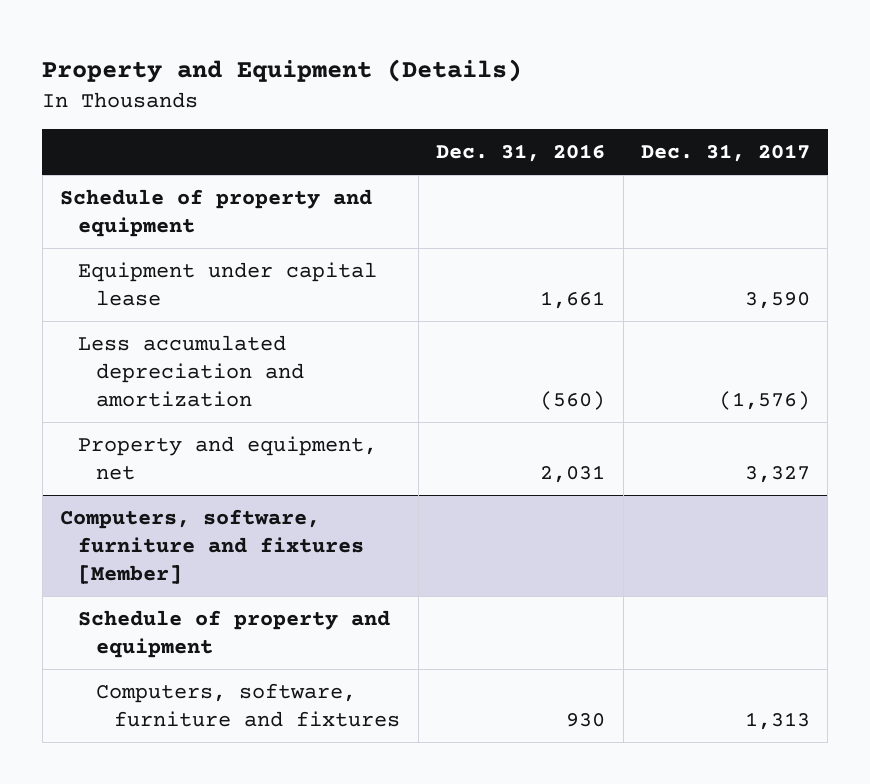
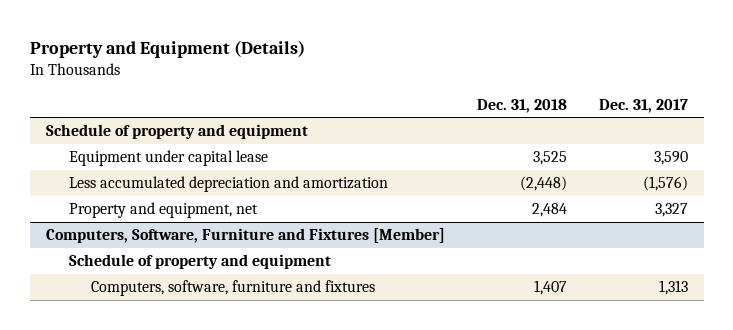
- | Dec. 31, 2016 | Dec. 31, 2017
+ | Dec. 31, 2018 | Dec. 31, 2017
- Computers, software, furniture and fixtures [Member]
+ Computers, Software, Furniture and Fixtures [Member]

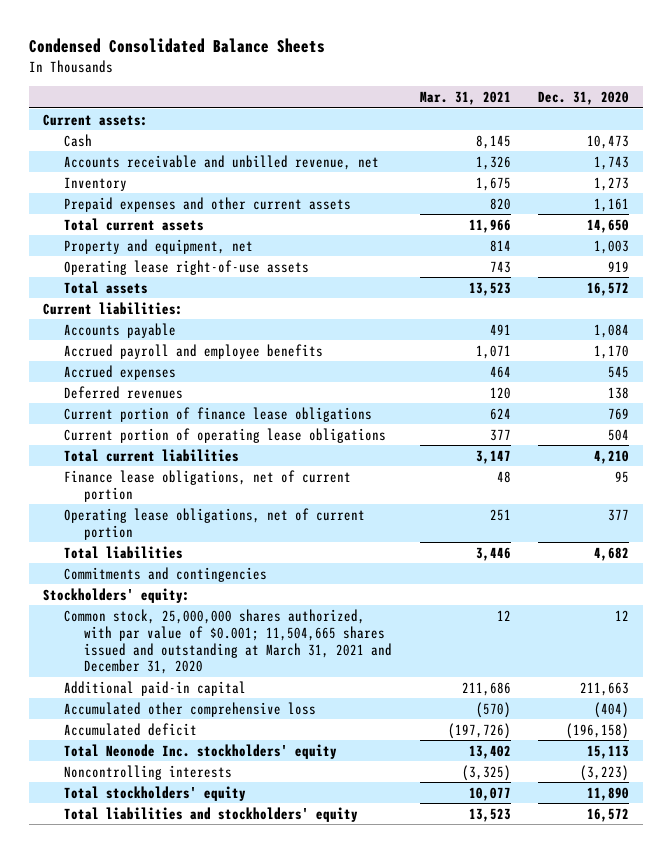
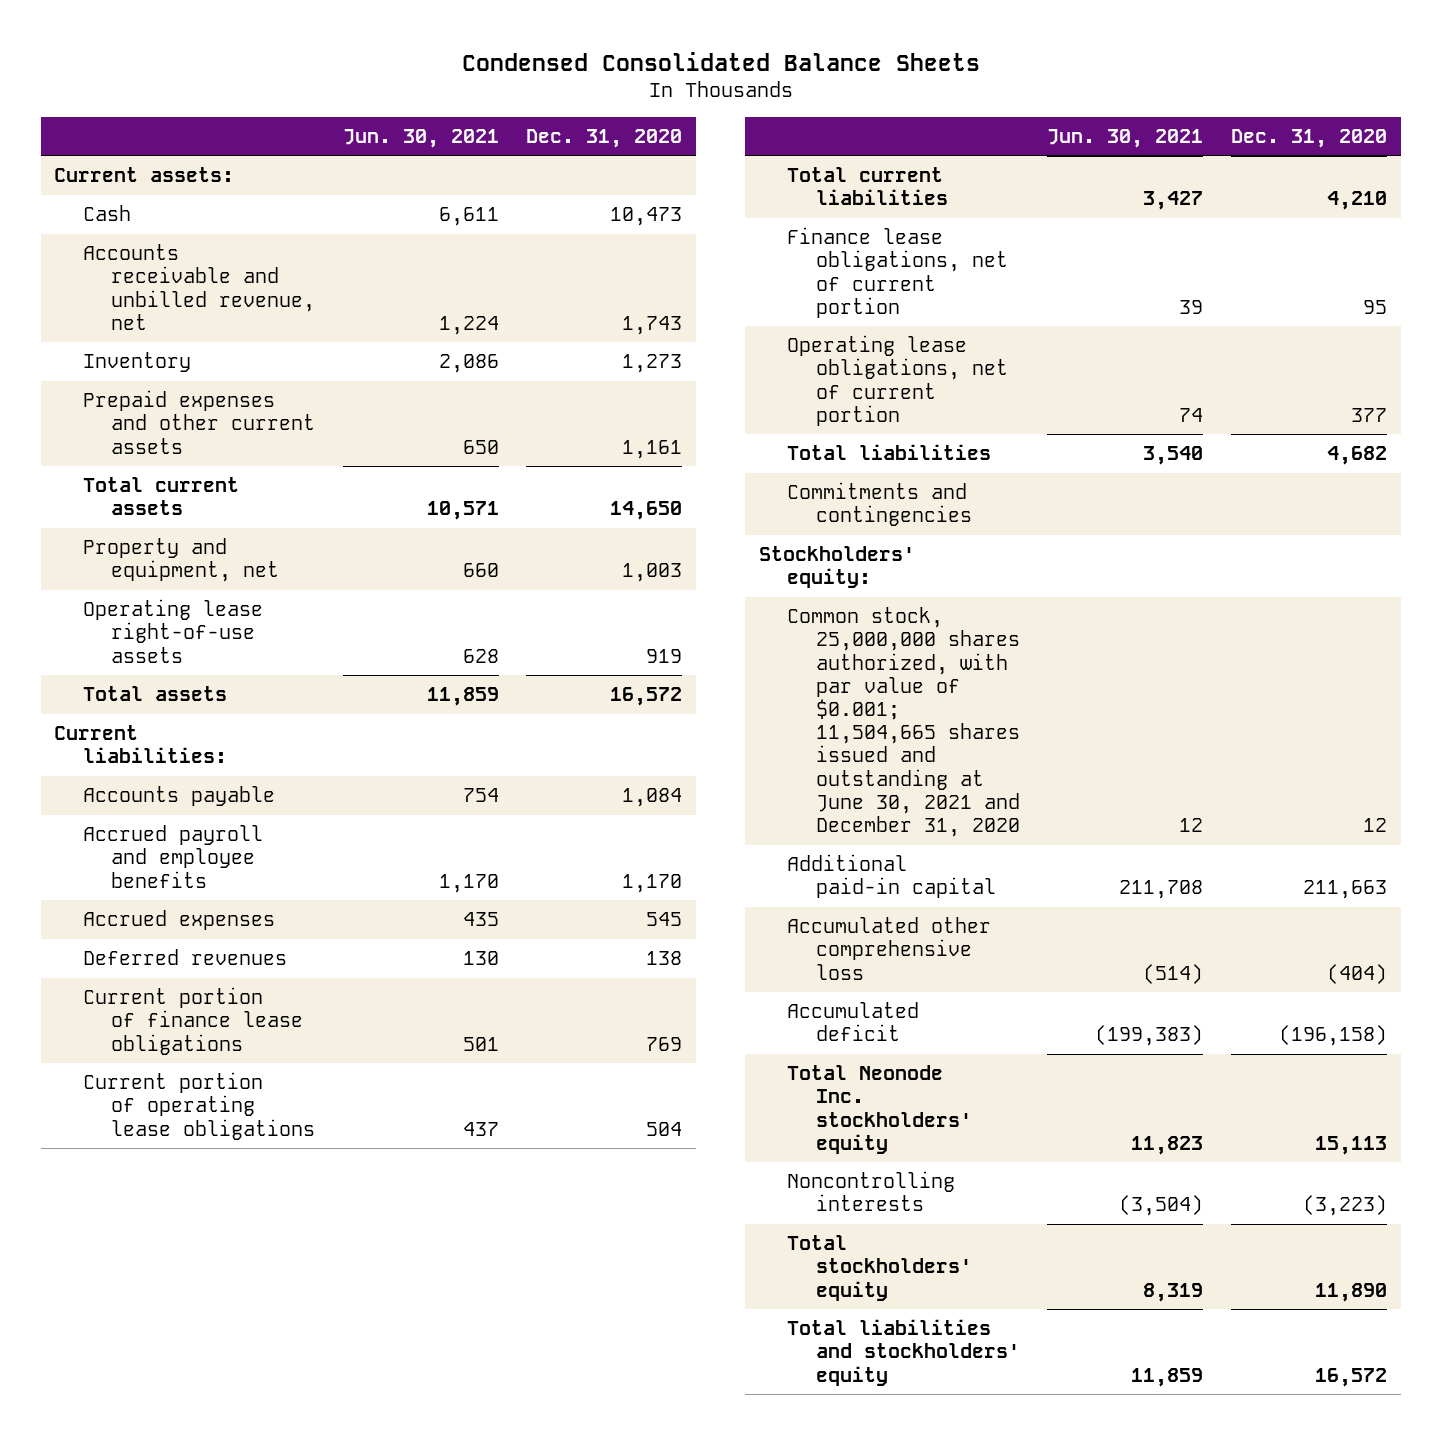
- | Mar. 31, 2021 | Dec. 31, 2020
+ | Jun. 30, 2021 | Dec. 31, 2020
- Common stock, 25,000,000 shares authorized, with par value of $0.001; 11,504,665 shares issued and outstanding at March 31, 2021 and December 31, 2020 | 12 | 12
+ Common stock, 25,000,000 shares authorized, with par value of $0.001; 11,504,665 shares issued and outstanding at June 30, 2021 and December 31, 2020 | 12 | 12

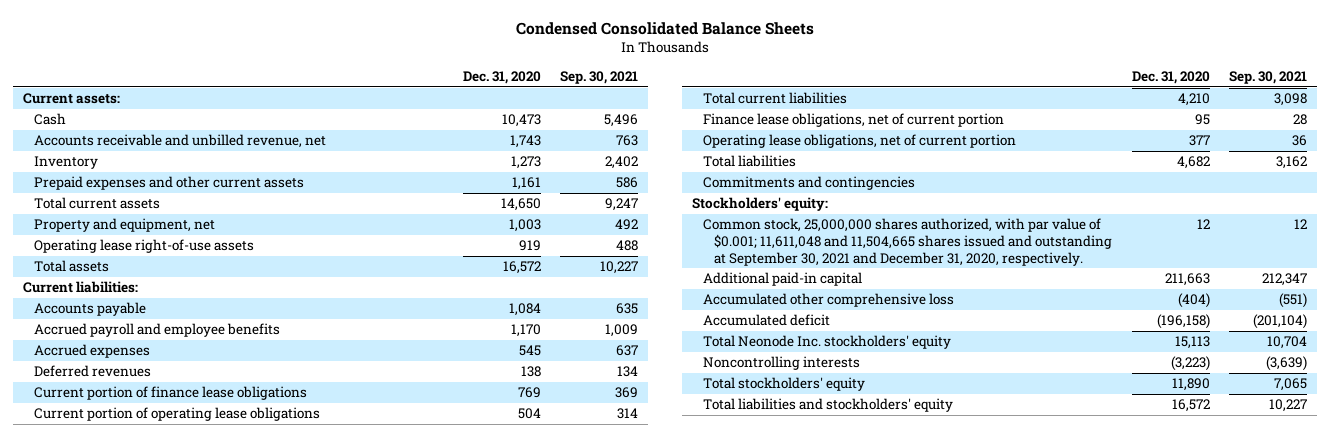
- | Jun. 30, 2021 | Dec. 31, 2020
+ | Dec. 31, 2020 | Sep. 30, 2021
- Common stock, 25,000,000 shares authorized, with par value of $0.001; 11,504,665 shares issued and outstanding at June 30, 2021 and December 31, 2020 | 12 | 12
+ Common stock, 25,000,000 shares authorized, with par value of $0.001; 11,611,048 and 11,504,665 shares issued and outstanding at September 30, 2021 and December 31, 2020, respectively. | 12 | 12

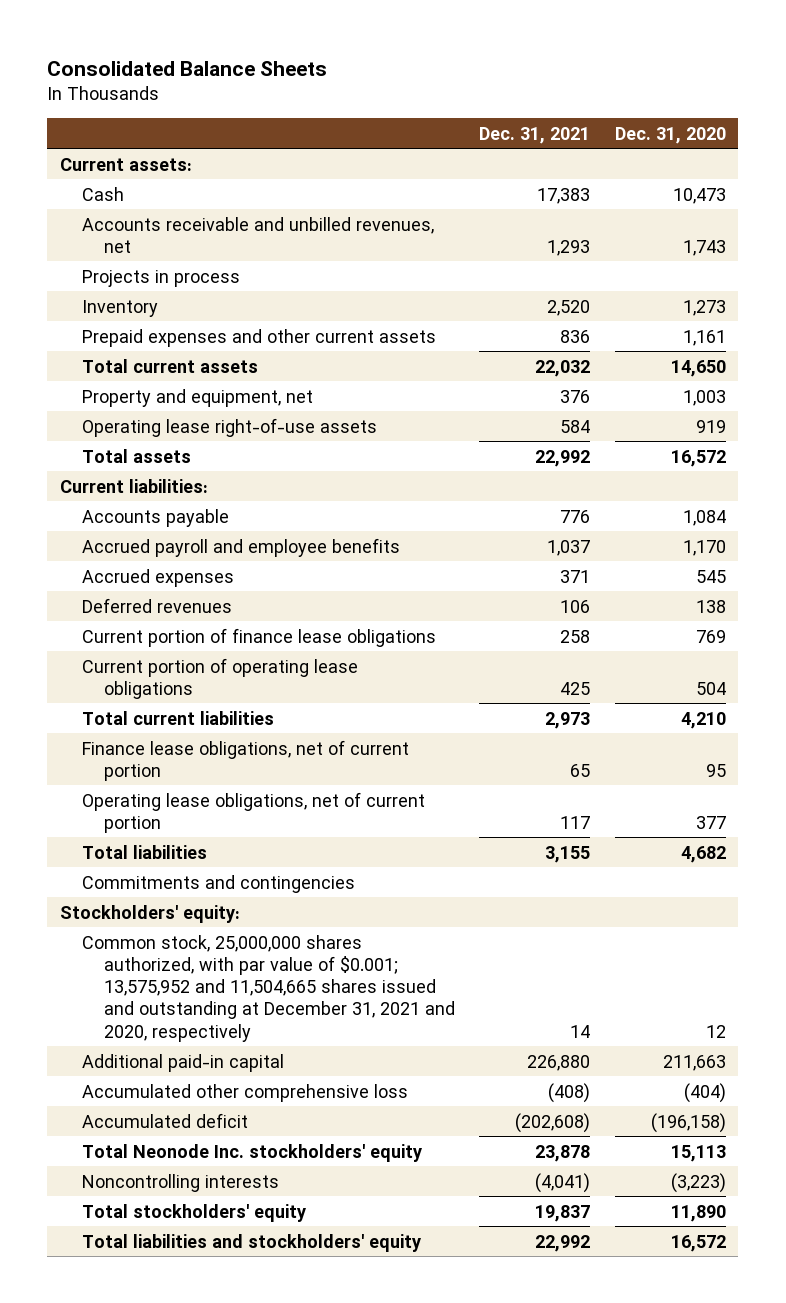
- Condensed Consolidated Balance Sheets
+ Consolidated Balance Sheets
- | Dec. 31, 2020 | Sep. 30, 2021
+ | Dec. 31, 2021 | Dec. 31, 2020
- Accounts receivable and unbilled revenue, net | 1,743 | 763
+ Accounts receivable and unbilled revenues, net | 1,293 | 1,743
+ Projects in process
- Common stock, 25,000,000 shares authorized, with par value of $0.001; 11,611,048 and 11,504,665 shares issued and outstanding at September 30, 2021 and December 31, 2020, respectively. | 12 | 12
+ Common stock, 25,000,000 shares authorized, with par value of $0.001; 13,575,952 and 11,504,665 shares issued and outstanding at December 31, 2021 and 2020, respectively | 14 | 12

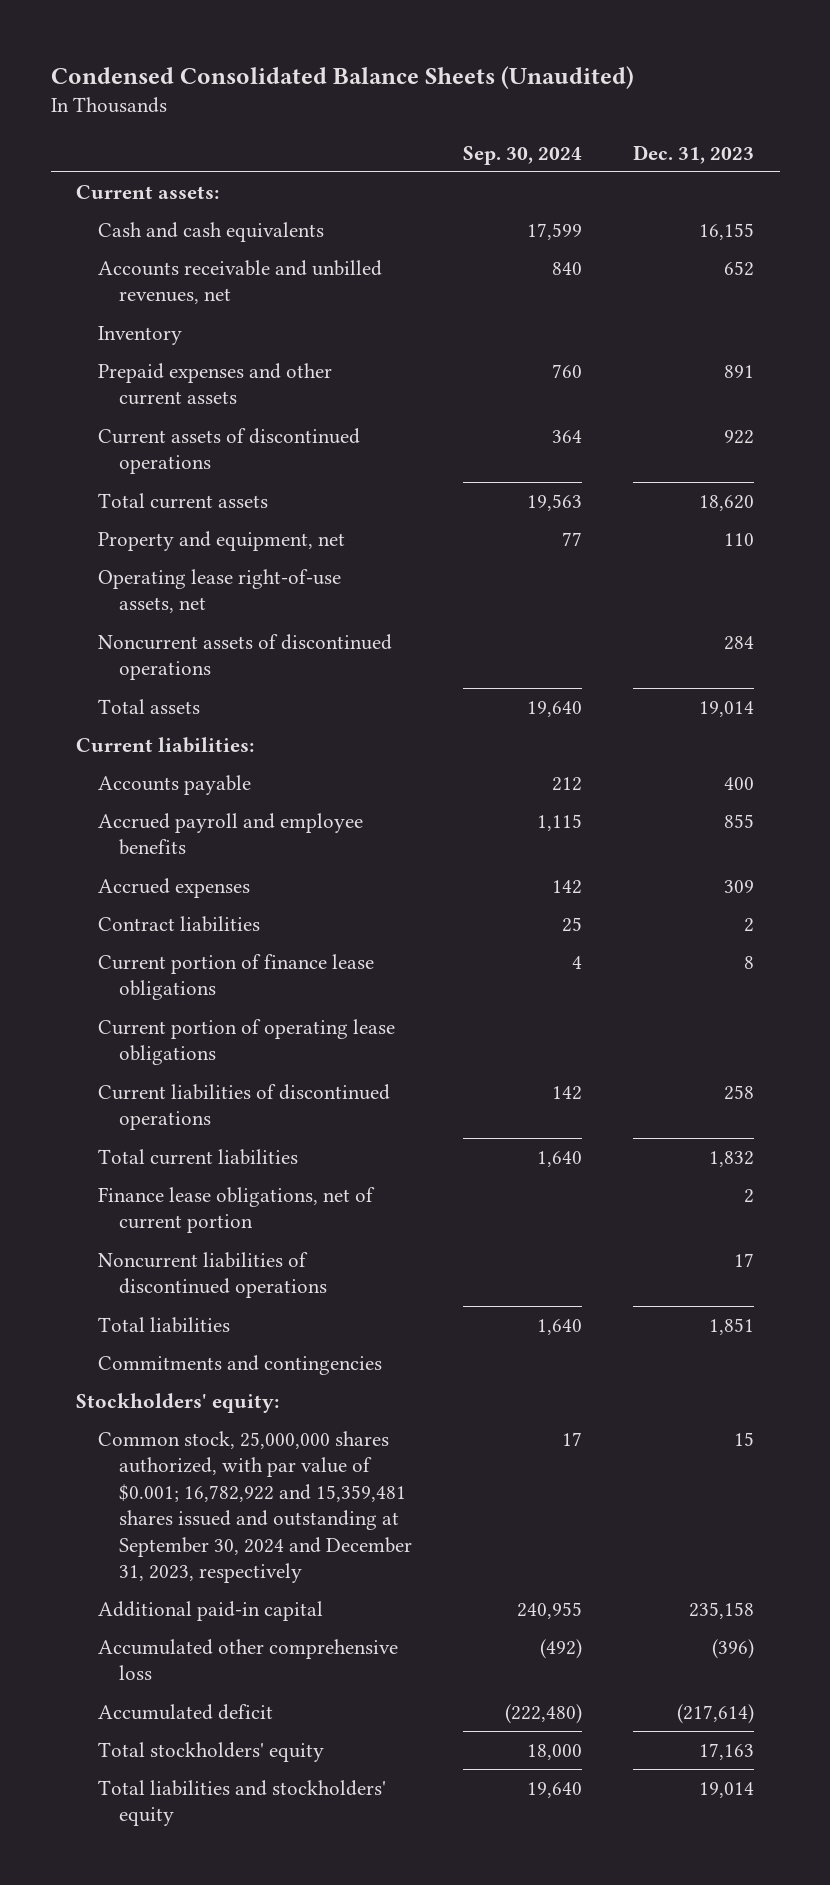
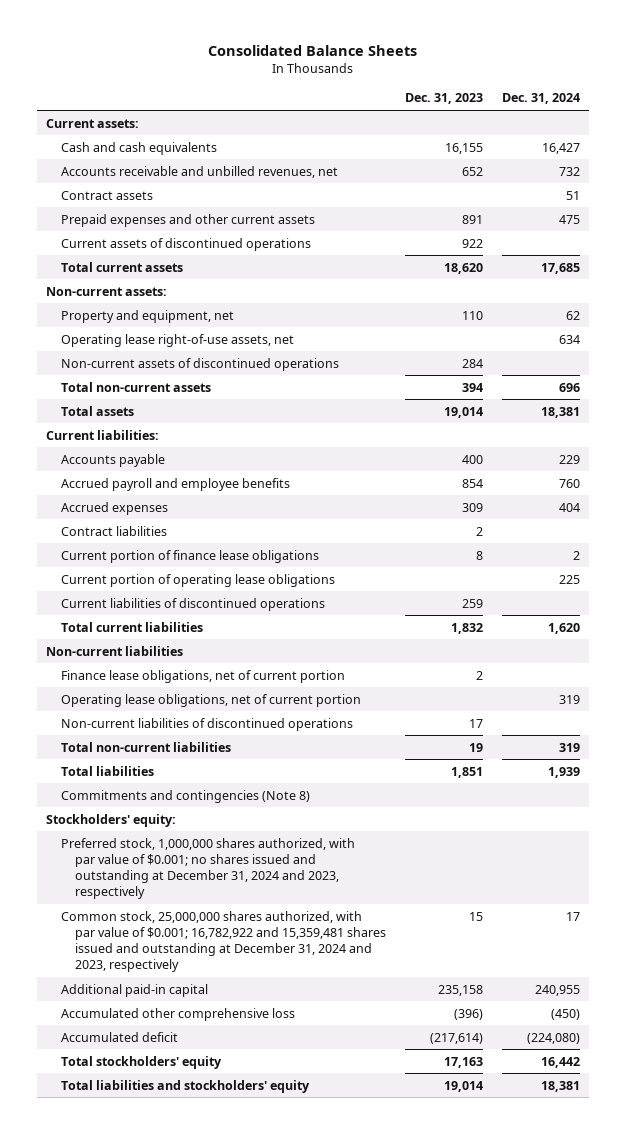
- Condensed Consolidated Balance Sheets (Unaudited)
+ Consolidated Balance Sheets
- | Sep. 30, 2024 | Dec. 31, 2023
+ | Dec. 31, 2023 | Dec. 31, 2024
- Inventory
+ Contract assets | | 51
+ Non-current assets:
- Noncurrent assets of discontinued operations | | 284
+ Non-current assets of discontinued operations | 284 |
+ Total non-current assets | 394 | 696
- Accrued payroll and employee benefits | 1,115 | 855
+ Accrued payroll and employee benefits | 854 | 760
- Current liabilities of discontinued operations | 142 | 258
+ Current liabilities of discontinued operations | 259 |
+ Non-current liabilities
- Noncurrent liabilities of discontinued operations | | 17
+ Operating lease obligations, net of current portion | | 319
+ Non-current liabilities of discontinued operations | 17 |
+ Total non-current liabilities | 19 | 319
- Commitments and contingencies
+ Commitments and contingencies (Note 8)
- Common stock, 25,000,000 shares authorized, with par value of $0.001; 16,782,922 and 15,359,481 shares issued and outstanding at September 30, 2024 and December 31, 2023, respectively | 17 | 15
+ Preferred stock, 1,000,000 shares authorized, with par value of $0.001; no shares issued and outstanding at December 31, 2024 and 2023, respectively
+ Common stock, 25,000,000 shares authorized, with par value of $0.001; 16,782,922 and 15,359,481 shares issued and outstanding at December 31, 2024 and 2023, respectively | 15 | 17

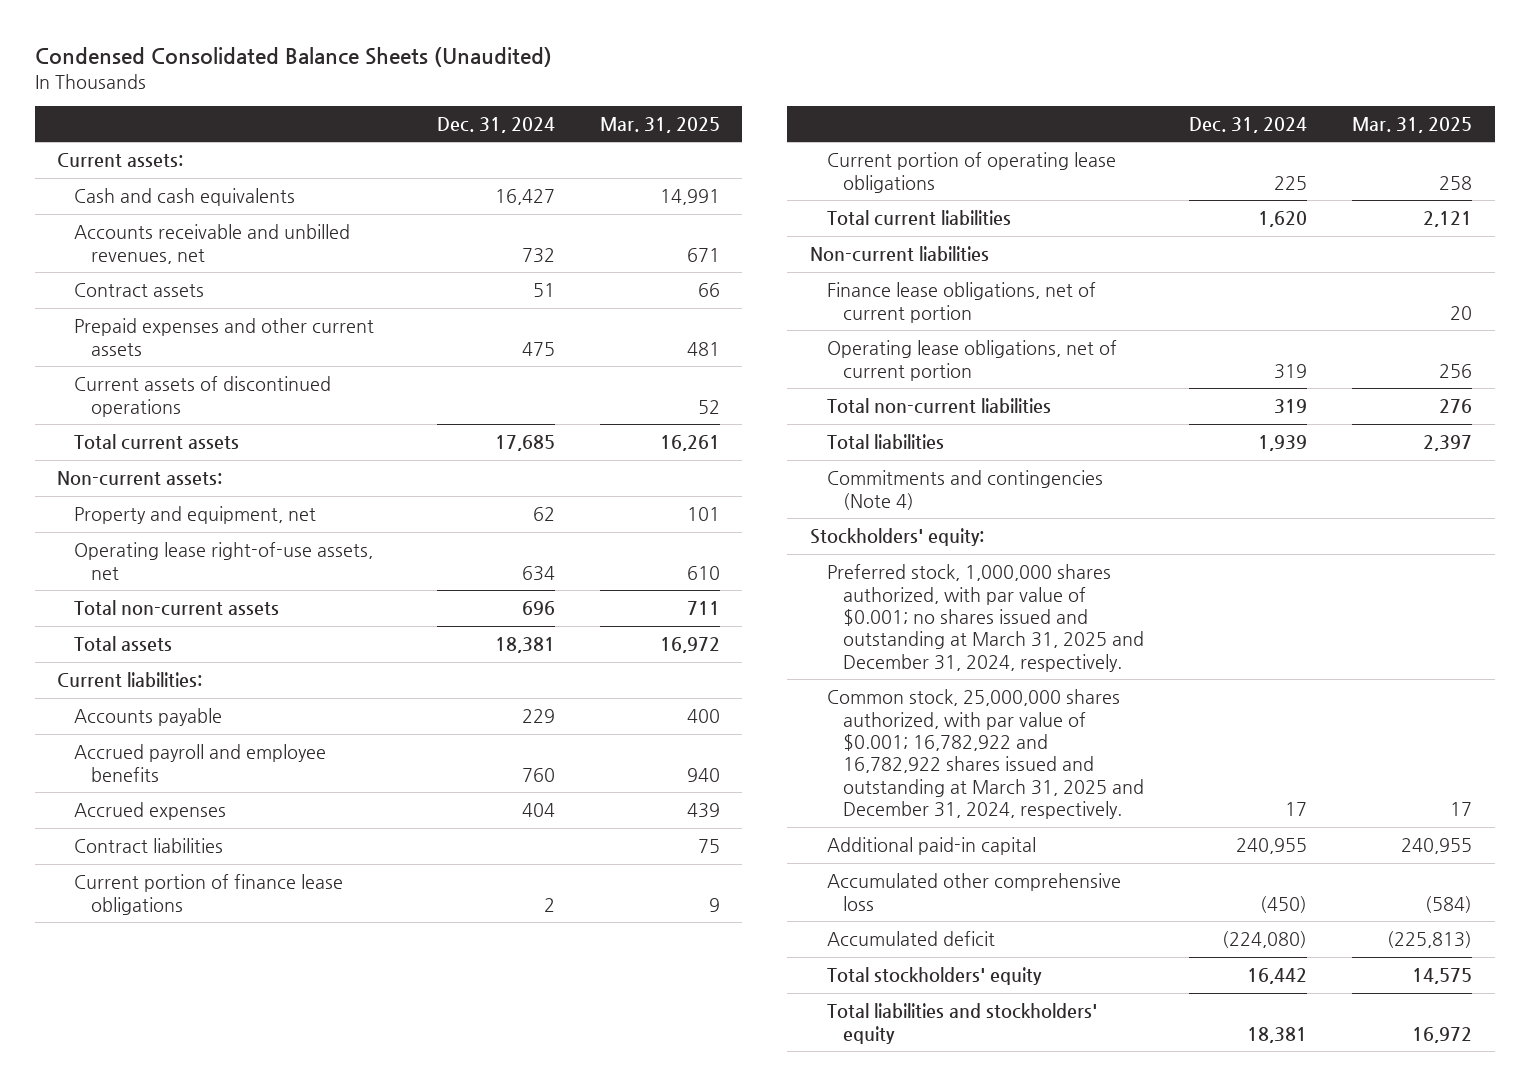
- Consolidated Balance Sheets
+ Condensed Consolidated Balance Sheets (Unaudited)
- | Dec. 31, 2023 | Dec. 31, 2024
+ | Dec. 31, 2024 | Mar. 31, 2025
- Non-current assets of discontinued operations | 284 |
- Current liabilities of discontinued operations | 259 |
- Non-current liabilities of discontinued operations | 17 |
- Commitments and contingencies (Note 8)
+ Commitments and contingencies (Note 4)
- Preferred stock, 1,000,000 shares authorized, with par value of $0.001; no shares issued and outstanding at December 31, 2024 and 2023, respectively
- Common stock, 25,000,000 shares authorized, with par value of $0.001; 16,782,922 and 15,359,481 shares issued and outstanding at December 31, 2024 and 2023, respectively | 15 | 17
+ Preferred stock, 1,000,000 shares authorized, with par value of $0.001; no shares issued and outstanding at March 31, 2025 and December 31, 2024, respectively.
+ Common stock, 25,000,000 shares authorized, with par value of $0.001; 16,782,922 and 16,782,922 shares issued and outstanding at March 31, 2025 and December 31, 2024, respectively. | 17 | 17

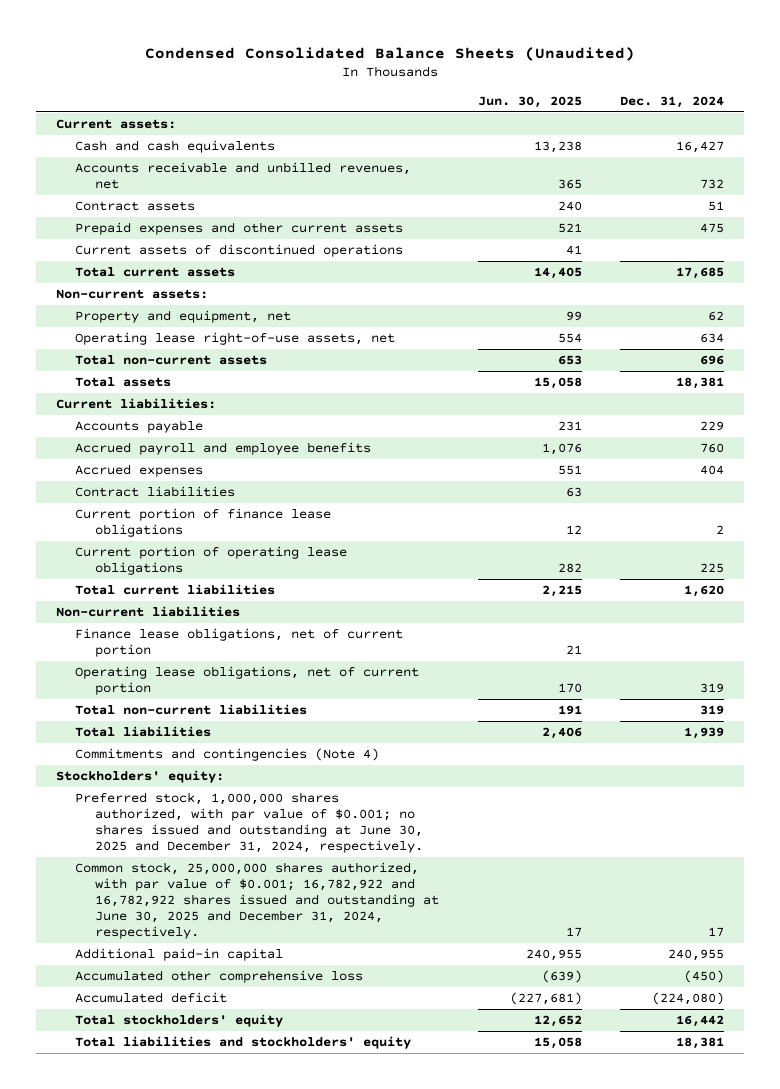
- | Dec. 31, 2024 | Mar. 31, 2025
+ | Jun. 30, 2025 | Dec. 31, 2024
- Preferred stock, 1,000,000 shares authorized, with par value of $0.001; no shares issued and outstanding at March 31, 2025 and December 31, 2024, respectively.
- Common stock, 25,000,000 shares authorized, with par value of $0.001; 16,782,922 and 16,782,922 shares issued and outstanding at March 31, 2025 and December 31, 2024, respectively. | 17 | 17
+ Preferred stock, 1,000,000 shares authorized, with par value of $0.001; no shares issued and outstanding at June 30, 2025 and December 31, 2024, respectively.
+ Common stock, 25,000,000 shares authorized, with par value of $0.001; 16,782,922 and 16,782,922 shares issued and outstanding at June 30, 2025 and December 31, 2024, respectively. | 17 | 17

